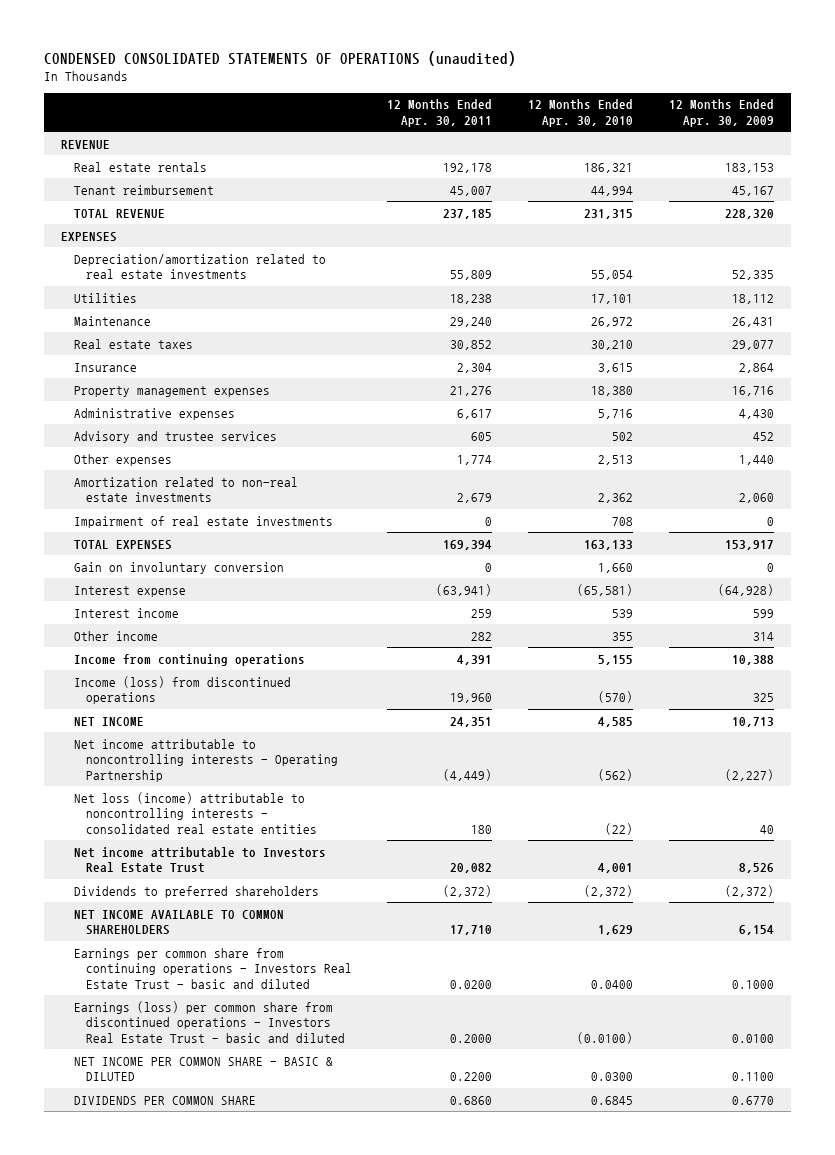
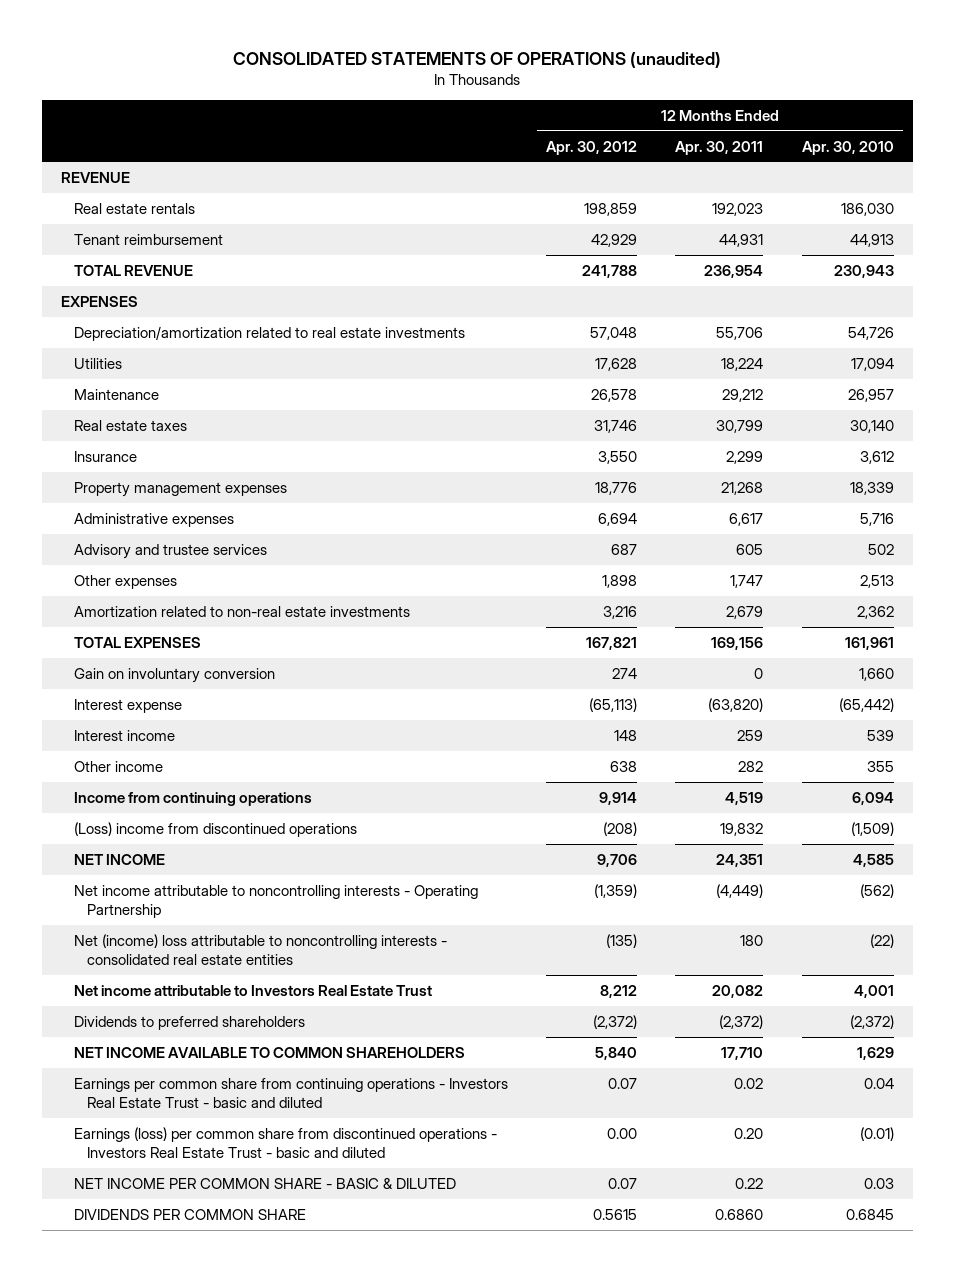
- CONDENSED CONSOLIDATED STATEMENTS OF OPERATIONS (unaudited)
+ CONSOLIDATED STATEMENTS OF OPERATIONS (unaudited)
- | 12 Months Ended Apr. 30, 2011 | 12 Months Ended Apr. 30, 2010 | 12 Months Ended Apr. 30, 2009
+ | 12 Months Ended Apr. 30, 2012 | 12 Months Ended Apr. 30, 2011 | 12 Months Ended Apr. 30, 2010
- Real estate rentals | 192,178 | 186,321 | 183,153
- Tenant reimbursement | 45,007 | 44,994 | 45,167
- TOTAL REVENUE | 237,185 | 231,315 | 228,320
+ Real estate rentals | 198,859 | 192,023 | 186,030
+ Tenant reimbursement | 42,929 | 44,931 | 44,913
+ TOTAL REVENUE | 241,788 | 236,954 | 230,943
- Depreciation/amortization related to real estate investments | 55,809 | 55,054 | 52,335
- Utilities | 18,238 | 17,101 | 18,112
- Maintenance | 29,240 | 26,972 | 26,431
- Real estate taxes | 30,852 | 30,210 | 29,077
- Insurance | 2,304 | 3,615 | 2,864
- Property management expenses | 21,276 | 18,380 | 16,716
+ Depreciation/amortization related to real estate investments | 57,048 | 55,706 | 54,726
+ Utilities | 17,628 | 18,224 | 17,094
+ Maintenance | 26,578 | 29,212 | 26,957
+ Real estate taxes | 31,746 | 30,799 | 30,140
+ Insurance | 3,550 | 2,299 | 3,612
+ Property management expenses | 18,776 | 21,268 | 18,339
- Other expenses | 1,774 | 2,513 | 1,440
+ Other expenses | 1,898 | 1,747 | 2,513
- Impairment of real estate investments | 0 | 708 | 0
- TOTAL EXPENSES | 169,394 | 163,133 | 153,917
+ TOTAL EXPENSES | 167,821 | 169,156 | 161,961
- Interest expense | (63,941) | (65,581) | (64,928)
+ Interest expense | (65,113) | (63,820) | (65,442)
- Income from continuing operations | 4,391 | 5,155 | 10,388
- Income (loss) from discontinued operations | 19,960 | (570) | 325
+ Income from continuing operations | 9,914 | 4,519 | 6,094
+ (Loss) income from discontinued operations | (208) | 19,832 | (1,509)
- Net loss (income) attributable to noncontrolling interests - consolidated real estate entities | 180 | (22) | 40
+ Net (income) loss attributable to noncontrolling interests - consolidated real estate entities | (135) | 180 | (22)
- Earnings per common share from continuing operations - Investors Real Estate Trust - basic and diluted | 0.0200 | 0.0400 | 0.1000
- Earnings (loss) per common share from discontinued operations - Investors Real Estate Trust - basic and diluted | 0.2000 | (0.0100) | 0.0100
- NET INCOME PER COMMON SHARE - BASIC & DILUTED | 0.2200 | 0.0300 | 0.1100
+ Earnings per common share from continuing operations - Investors Real Estate Trust - basic and diluted | 0.07 | 0.02 | 0.04
+ Earnings (loss) per common share from discontinued operations - Investors Real Estate Trust - basic and diluted | 0.00 | 0.20 | (0.01)
+ NET INCOME PER COMMON SHARE - BASIC & DILUTED | 0.07 | 0.22 | 0.03

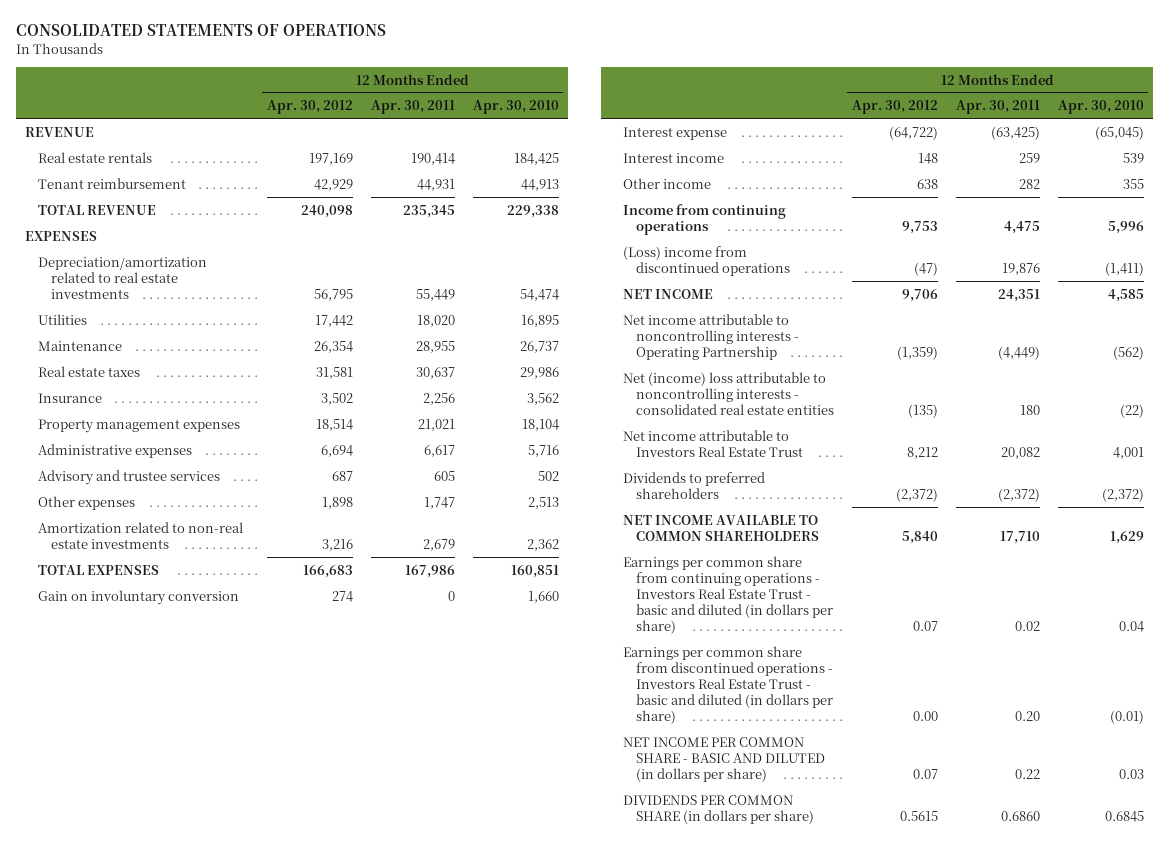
- CONSOLIDATED STATEMENTS OF OPERATIONS (unaudited)
+ CONSOLIDATED STATEMENTS OF OPERATIONS
- Real estate rentals | 198,859 | 192,023 | 186,030
+ Real estate rentals | 197,169 | 190,414 | 184,425
- TOTAL REVENUE | 241,788 | 236,954 | 230,943
+ TOTAL REVENUE | 240,098 | 235,345 | 229,338
- Depreciation/amortization related to real estate investments | 57,048 | 55,706 | 54,726
- Utilities | 17,628 | 18,224 | 17,094
- Maintenance | 26,578 | 29,212 | 26,957
- Real estate taxes | 31,746 | 30,799 | 30,140
- Insurance | 3,550 | 2,299 | 3,612
- Property management expenses | 18,776 | 21,268 | 18,339
+ Depreciation/amortization related to real estate investments | 56,795 | 55,449 | 54,474
+ Utilities | 17,442 | 18,020 | 16,895
+ Maintenance | 26,354 | 28,955 | 26,737
+ Real estate taxes | 31,581 | 30,637 | 29,986
+ Insurance | 3,502 | 2,256 | 3,562
+ Property management expenses | 18,514 | 21,021 | 18,104
- TOTAL EXPENSES | 167,821 | 169,156 | 161,961
+ TOTAL EXPENSES | 166,683 | 167,986 | 160,851
- Interest expense | (65,113) | (63,820) | (65,442)
+ Interest expense | (64,722) | (63,425) | (65,045)
- Income from continuing operations | 9,914 | 4,519 | 6,094
- (Loss) income from discontinued operations | (208) | 19,832 | (1,509)
+ Income from continuing operations | 9,753 | 4,475 | 5,996
+ (Loss) income from discontinued operations | (47) | 19,876 | (1,411)
- Earnings per common share from continuing operations - Investors Real Estate Trust - basic and diluted | 0.07 | 0.02 | 0.04
- Earnings (loss) per common share from discontinued operations - Investors Real Estate Trust - basic and diluted | 0.00 | 0.20 | (0.01)
- NET INCOME PER COMMON SHARE - BASIC & DILUTED | 0.07 | 0.22 | 0.03
- DIVIDENDS PER COMMON SHARE | 0.5615 | 0.6860 | 0.6845
+ Earnings per common share from continuing operations - Investors Real Estate Trust - basic and diluted (in dollars per share) | 0.07 | 0.02 | 0.04
+ Earnings per common share from discontinued operations - Investors Real Estate Trust - basic and diluted (in dollars per share) | 0.00 | 0.20 | (0.01)
+ NET INCOME PER COMMON SHARE - BASIC AND DILUTED (in dollars per share) | 0.07 | 0.22 | 0.03
+ DIVIDENDS PER COMMON SHARE (in dollars per share) | 0.5615 | 0.6860 | 0.6845

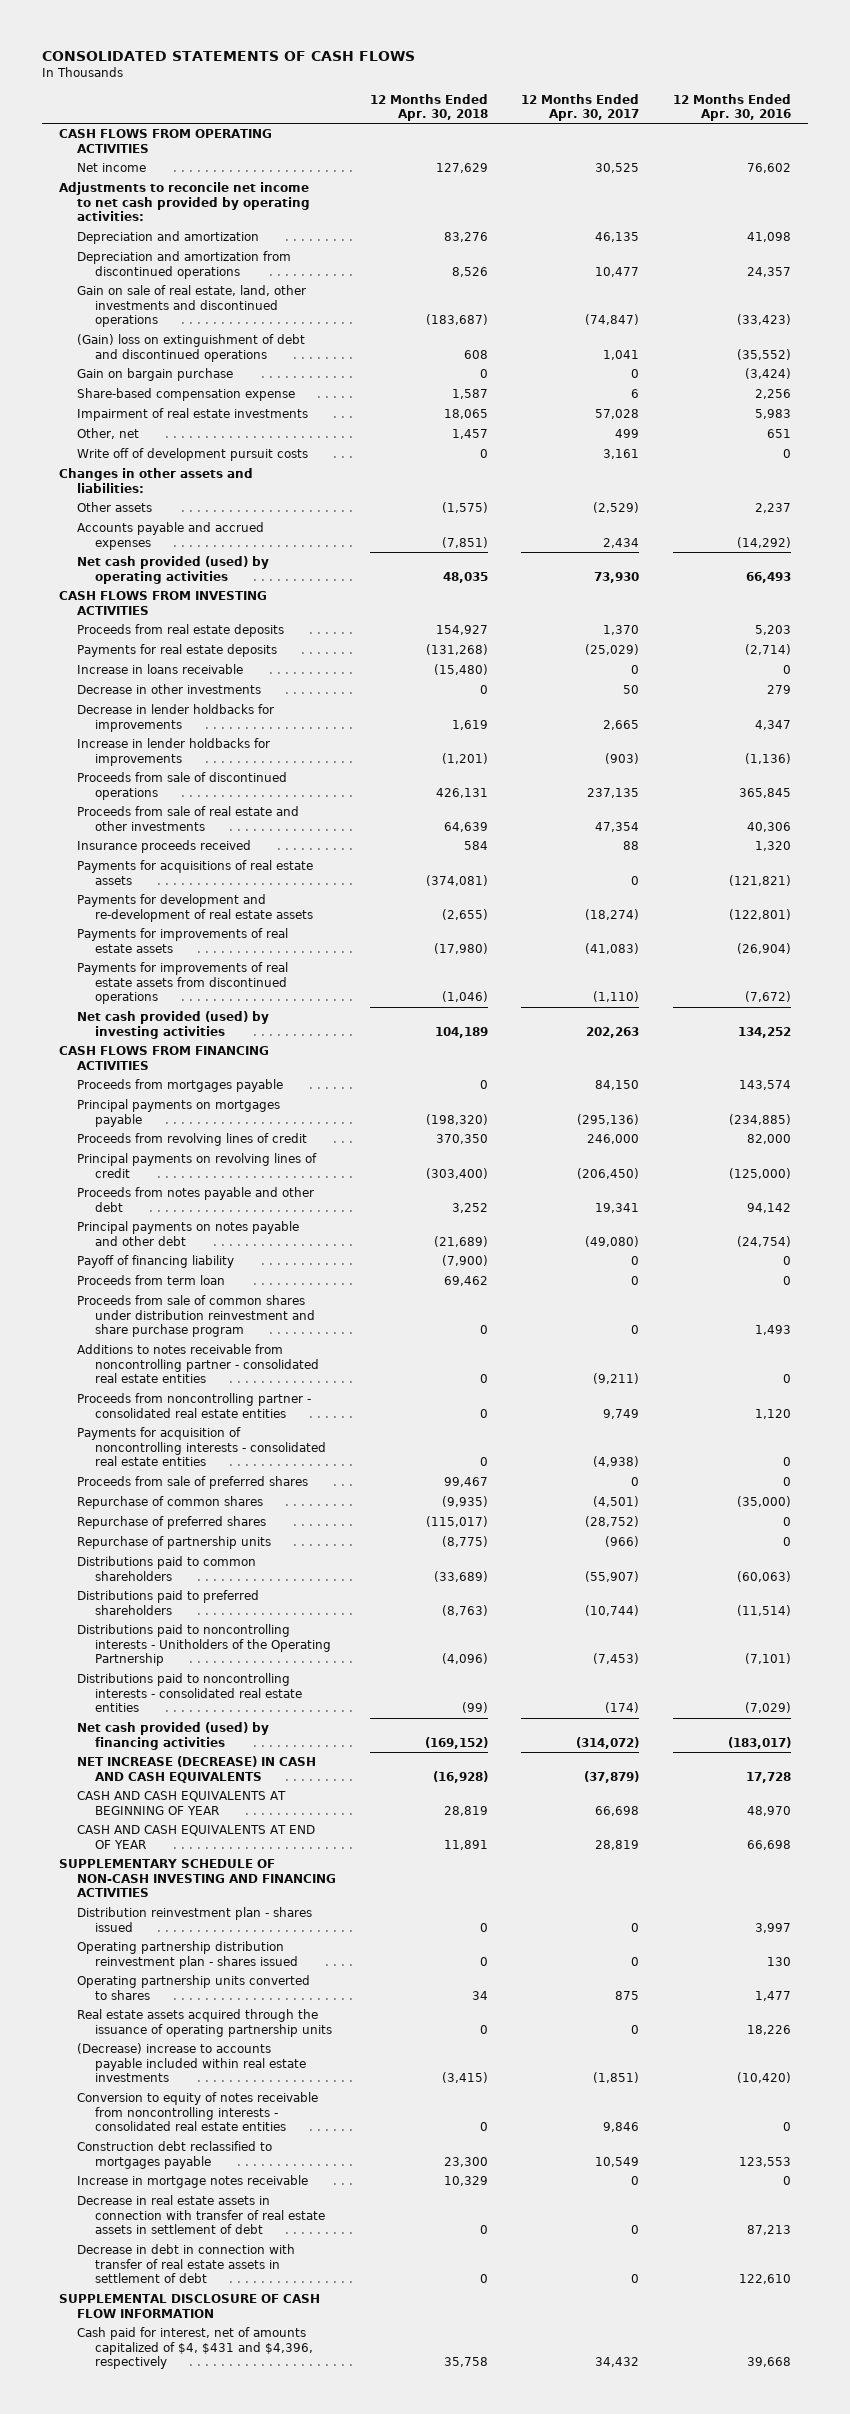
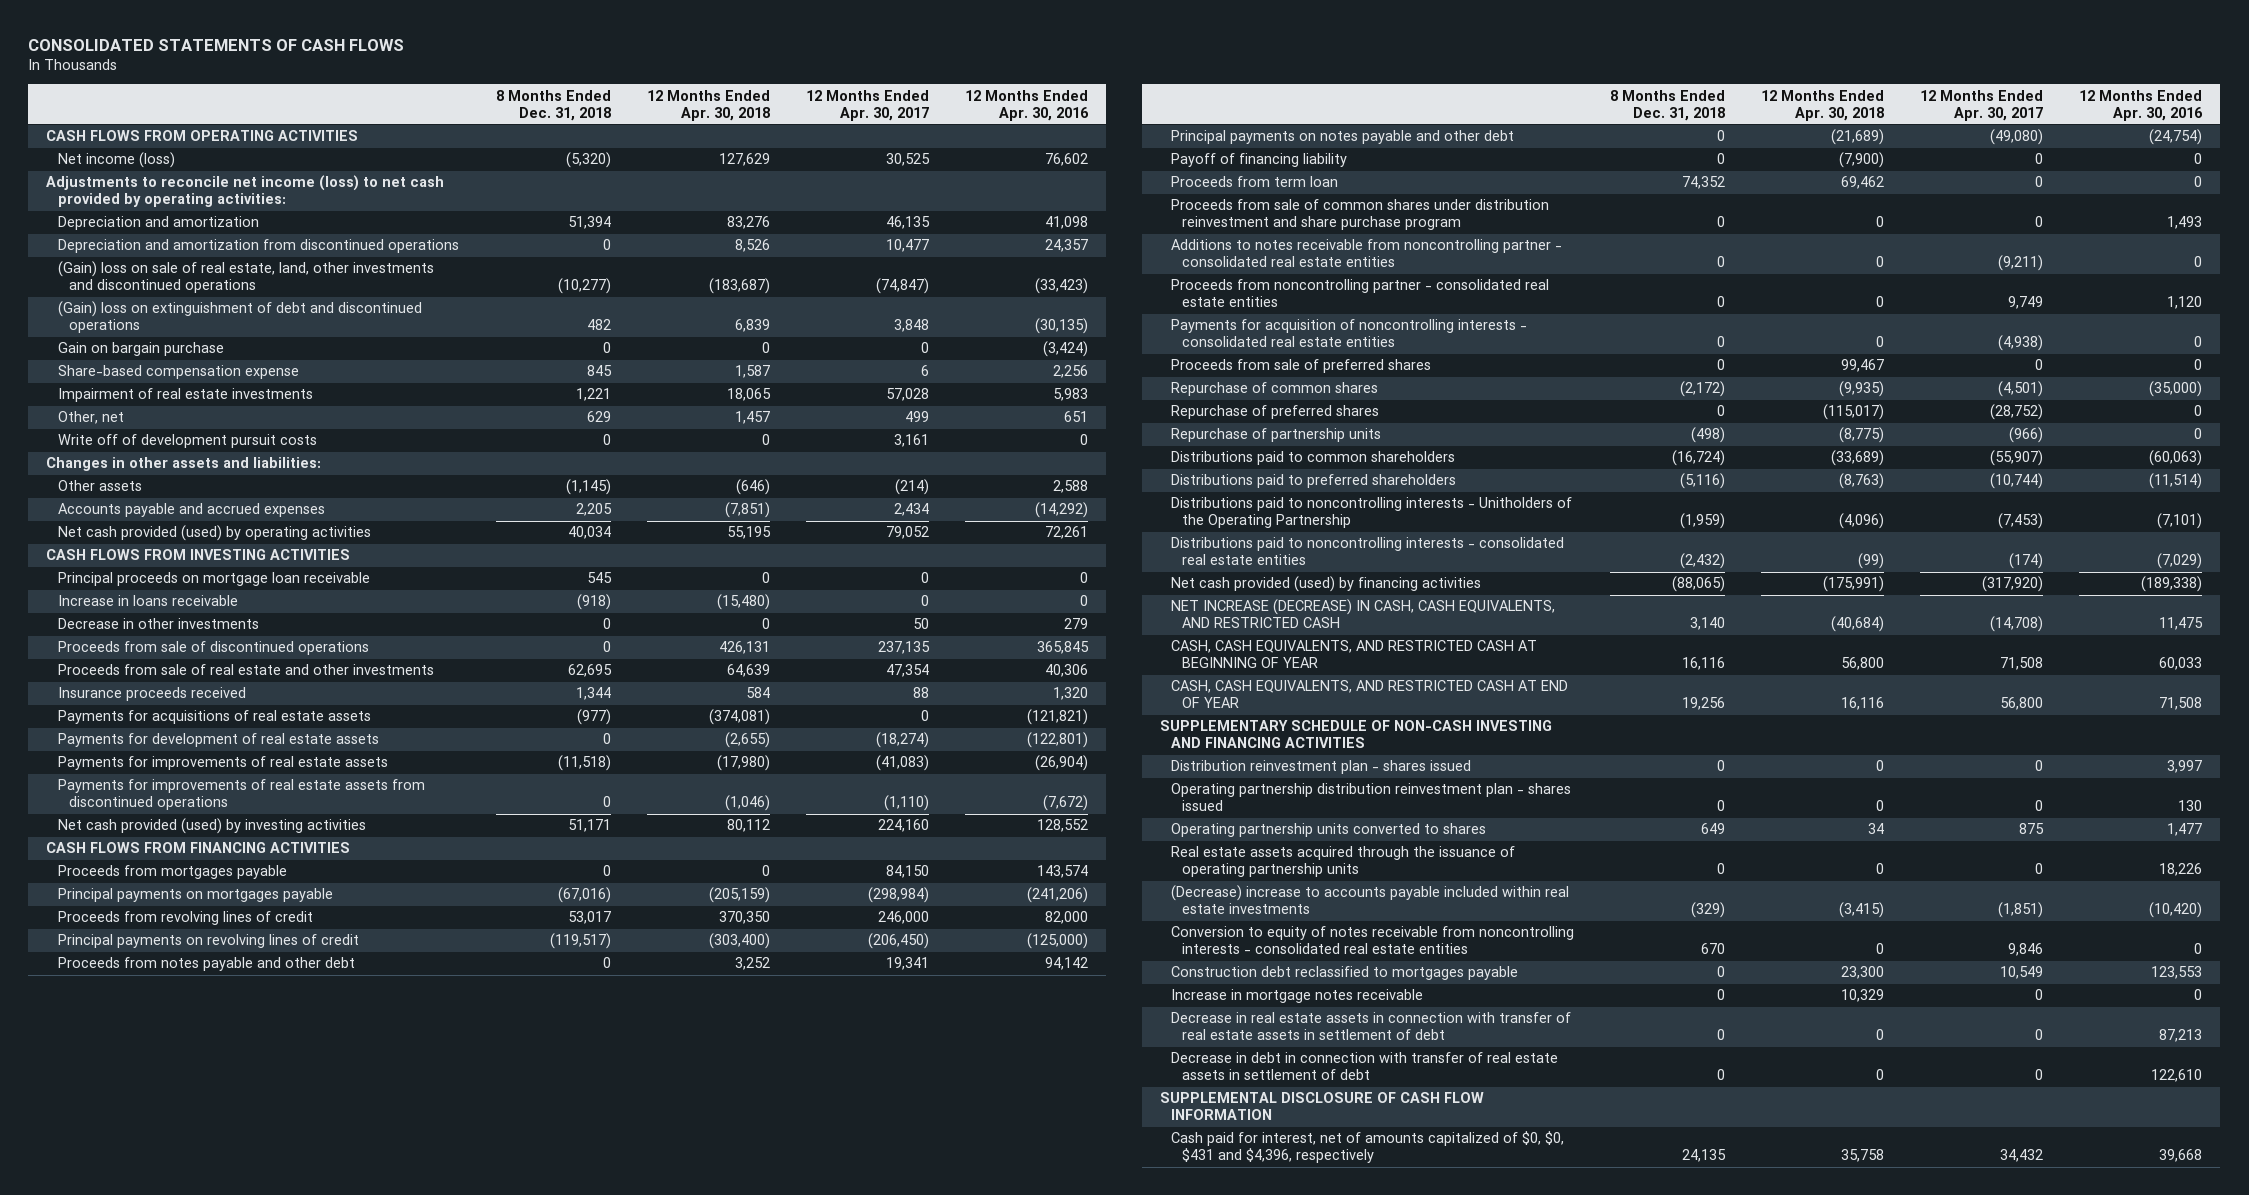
- | 12 Months Ended Apr. 30, 2018 | 12 Months Ended Apr. 30, 2017 | 12 Months Ended Apr. 30, 2016
+ | 8 Months Ended Dec. 31, 2018 | 12 Months Ended Apr. 30, 2018 | 12 Months Ended Apr. 30, 2017 | 12 Months Ended Apr. 30, 2016
- Net income | 127,629 | 30,525 | 76,602
- Adjustments to reconcile net income to net cash provided by operating activities:
+ Net income (loss) | (5,320) | 127,629 | 30,525 | 76,602
+ Adjustments to reconcile net income (loss) to net cash provided by operating activities:
- Gain on sale of real estate, land, other investments and discontinued operations | (183,687) | (74,847) | (33,423)
- (Gain) loss on extinguishment of debt and discontinued operations | 608 | 1,041 | (35,552)
+ (Gain) loss on sale of real estate, land, other investments and discontinued operations | (10,277) | (183,687) | (74,847) | (33,423)
+ (Gain) loss on extinguishment of debt and discontinued operations | 482 | 6,839 | 3,848 | (30,135)
- Other assets | (1,575) | (2,529) | 2,237
+ Other assets | (1,145) | (646) | (214) | 2,588
- Net cash provided (used) by operating activities | 48,035 | 73,930 | 66,493
+ Net cash provided (used) by operating activities | 40,034 | 55,195 | 79,052 | 72,261
- Proceeds from real estate deposits | 154,927 | 1,370 | 5,203
- Payments for real estate deposits | (131,268) | (25,029) | (2,714)
+ Principal proceeds on mortgage loan receivable | 545 | 0 | 0 | 0
- Decrease in lender holdbacks for improvements | 1,619 | 2,665 | 4,347
- Increase in lender holdbacks for improvements | (1,201) | (903) | (1,136)
- Payments for development and re-development of real estate assets | (2,655) | (18,274) | (122,801)
+ Payments for development of real estate assets | 0 | (2,655) | (18,274) | (122,801)
- Net cash provided (used) by investing activities | 104,189 | 202,263 | 134,252
+ Net cash provided (used) by investing activities | 51,171 | 80,112 | 224,160 | 128,552
- Principal payments on mortgages payable | (198,320) | (295,136) | (234,885)
+ Principal payments on mortgages payable | (67,016) | (205,159) | (298,984) | (241,206)
- Net cash provided (used) by financing activities | (169,152) | (314,072) | (183,017)
- NET INCREASE (DECREASE) IN CASH AND CASH EQUIVALENTS | (16,928) | (37,879) | 17,728
- CASH AND CASH EQUIVALENTS AT BEGINNING OF YEAR | 28,819 | 66,698 | 48,970
- CASH AND CASH EQUIVALENTS AT END OF YEAR | 11,891 | 28,819 | 66,698
+ Net cash provided (used) by financing activities | (88,065) | (175,991) | (317,920) | (189,338)
+ NET INCREASE (DECREASE) IN CASH, CASH EQUIVALENTS, AND RESTRICTED CASH | 3,140 | (40,684) | (14,708) | 11,475
+ CASH, CASH EQUIVALENTS, AND RESTRICTED CASH AT BEGINNING OF YEAR | 16,116 | 56,800 | 71,508 | 60,033
+ CASH, CASH EQUIVALENTS, AND RESTRICTED CASH AT END OF YEAR | 19,256 | 16,116 | 56,800 | 71,508
- Cash paid for interest, net of amounts capitalized of $4, $431 and $4,396, respectively | 35,758 | 34,432 | 39,668
+ Cash paid for interest, net of amounts capitalized of $0, $0, $431 and $4,396, respectively | 24,135 | 35,758 | 34,432 | 39,668

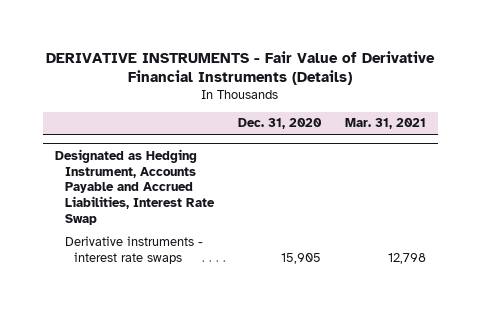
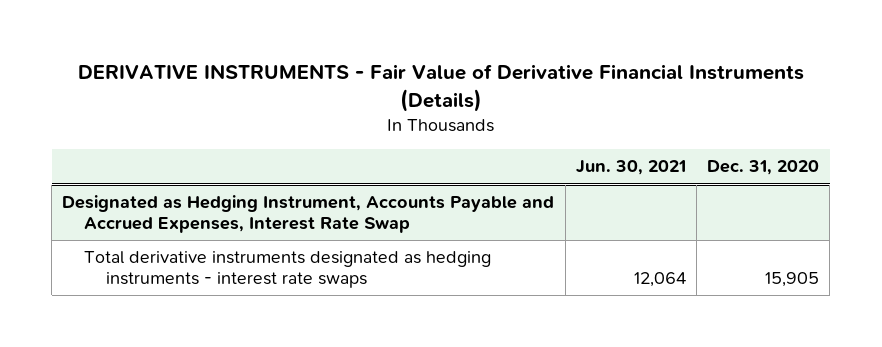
- | Dec. 31, 2020 | Mar. 31, 2021
+ | Jun. 30, 2021 | Dec. 31, 2020
- Designated as Hedging Instrument, Accounts Payable and Accrued Liabilities, Interest Rate Swap
- Derivative instruments - interest rate swaps | 15,905 | 12,798
+ Designated as Hedging Instrument, Accounts Payable and Accrued Expenses, Interest Rate Swap
+ Total derivative instruments designated as hedging instruments - interest rate swaps | 12,064 | 15,905

